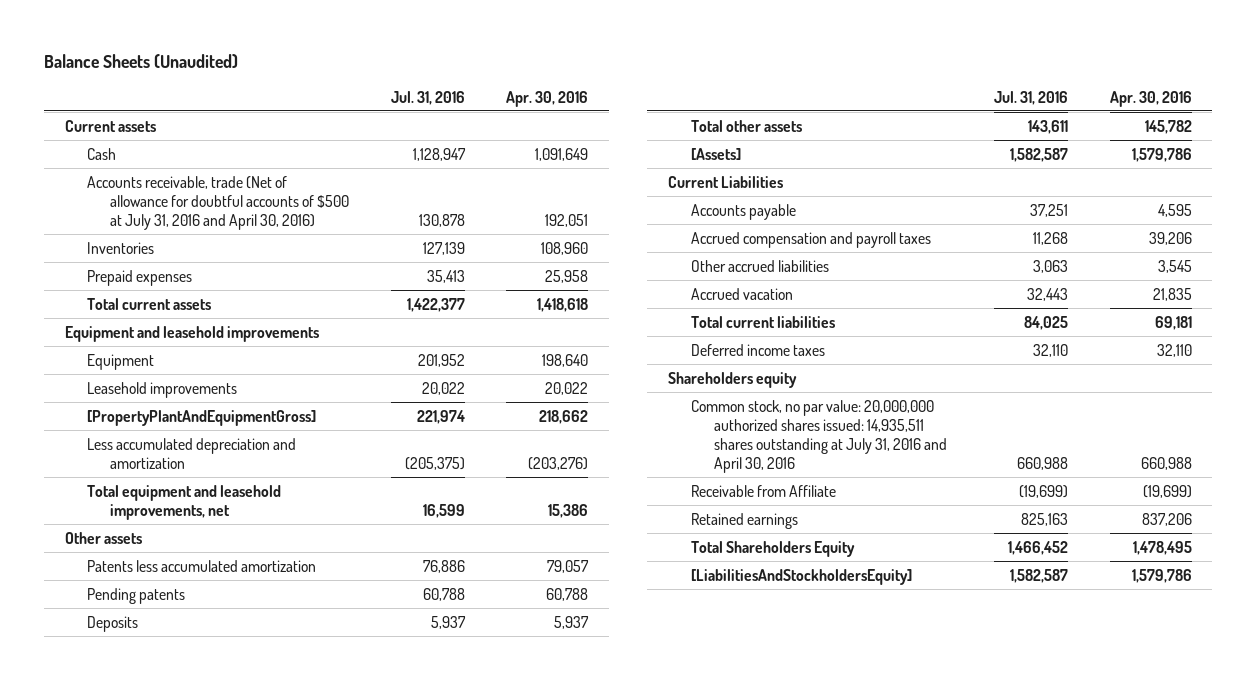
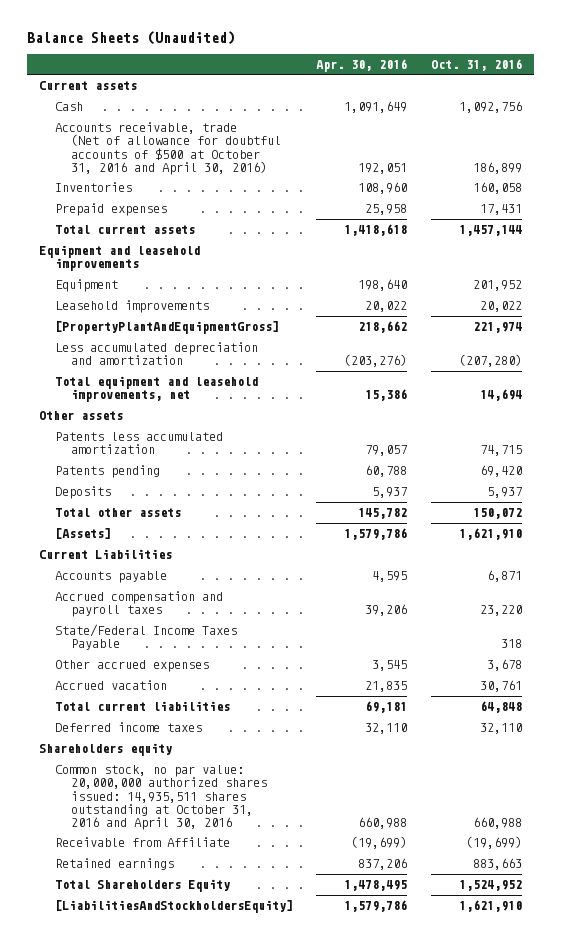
- | Jul. 31, 2016 | Apr. 30, 2016
+ | Apr. 30, 2016 | Oct. 31, 2016
- Accounts receivable, trade (Net of allowance for doubtful accounts of $500 at July 31, 2016 and April 30, 2016) | 130,878 | 192,051
+ Accounts receivable, trade (Net of allowance for doubtful accounts of $500 at October 31, 2016 and April 30, 2016) | 192,051 | 186,899
- Pending patents | 60,788 | 60,788
+ Patents pending | 60,788 | 69,420
- Other accrued liabilities | 3,063 | 3,545
+ State/Federal Income Taxes Payable | | 318
+ Other accrued expenses | 3,545 | 3,678
- Common stock, no par value: 20,000,000 authorized shares issued: 14,935,511 shares outstanding at July 31, 2016 and April 30, 2016 | 660,988 | 660,988
+ Common stock, no par value: 20,000,000 authorized shares issued: 14,935,511 shares outstanding at October 31, 2016 and April 30, 2016 | 660,988 | 660,988

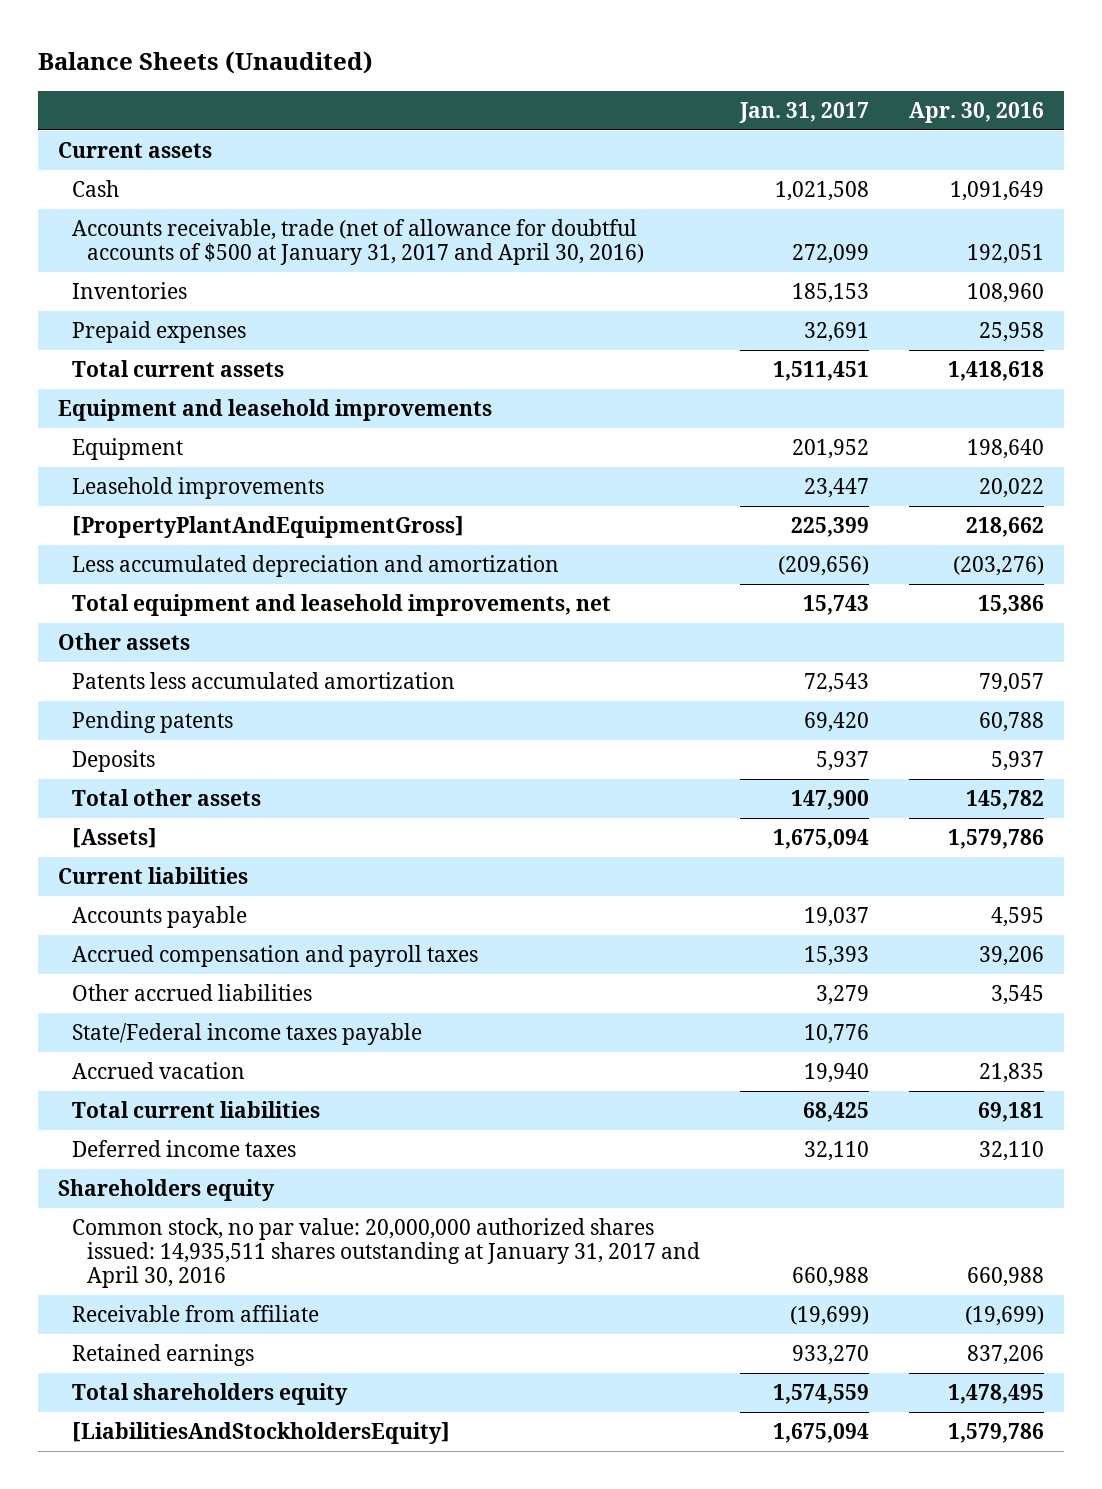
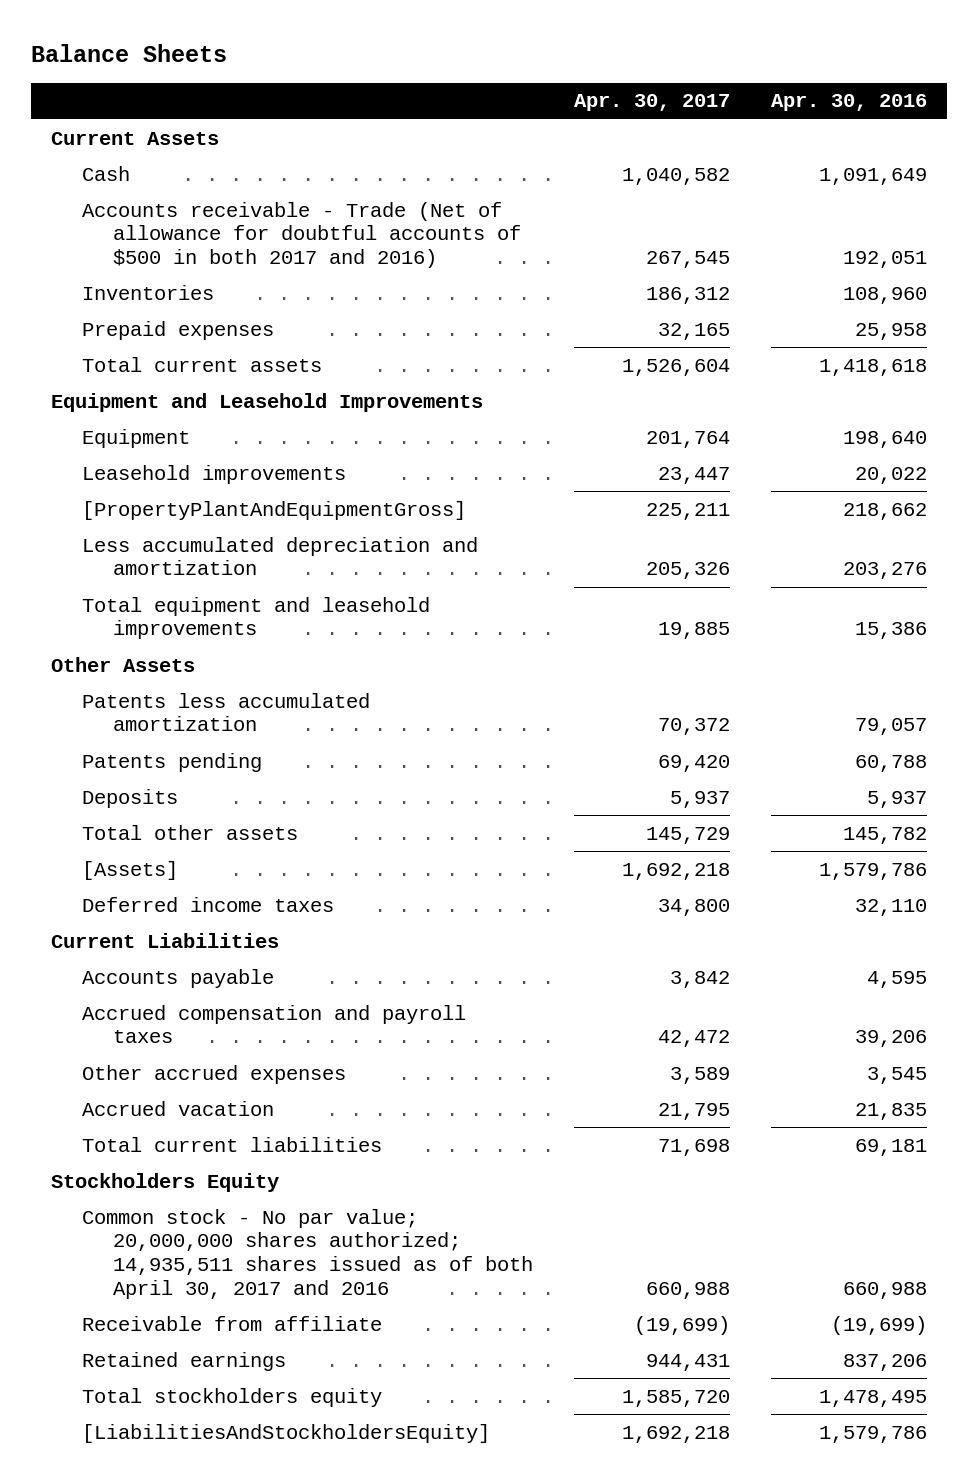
- Balance Sheets (Unaudited)
+ Balance Sheets
- | Jan. 31, 2017 | Apr. 30, 2016
+ | Apr. 30, 2017 | Apr. 30, 2016
- Current assets
+ Current Assets
- Accounts receivable, trade (net of allowance for doubtful accounts of $500 at January 31, 2017 and April 30, 2016) | 272,099 | 192,051
+ Accounts receivable - Trade (Net of allowance for doubtful accounts of $500 in both 2017 and 2016) | 267,545 | 192,051
- Equipment and leasehold improvements
+ Equipment and Leasehold Improvements
- Less accumulated depreciation and amortization | (209,656) | (203,276)
- Total equipment and leasehold improvements, net | 15,743 | 15,386
- Other assets
+ Less accumulated depreciation and amortization | 205,326 | 203,276
+ Total equipment and leasehold improvements | 19,885 | 15,386
+ Other Assets
- Pending patents | 69,420 | 60,788
+ Patents pending | 69,420 | 60,788
- Current liabilities
moved up: Deferred income taxes | 34,800 | 32,110
+ Current Liabilities
- Other accrued liabilities | 3,279 | 3,545
- State/Federal income taxes payable | 10,776 |
+ Other accrued expenses | 3,589 | 3,545
- Shareholders equity
- Common stock, no par value: 20,000,000 authorized shares issued: 14,935,511 shares outstanding at January 31, 2017 and April 30, 2016 | 660,988 | 660,988
+ Stockholders Equity
+ Common stock - No par value; 20,000,000 shares authorized; 14,935,511 shares issued as of both April 30, 2017 and 2016 | 660,988 | 660,988
- Total shareholders equity | 1,574,559 | 1,478,495
+ Total stockholders equity | 1,585,720 | 1,478,495

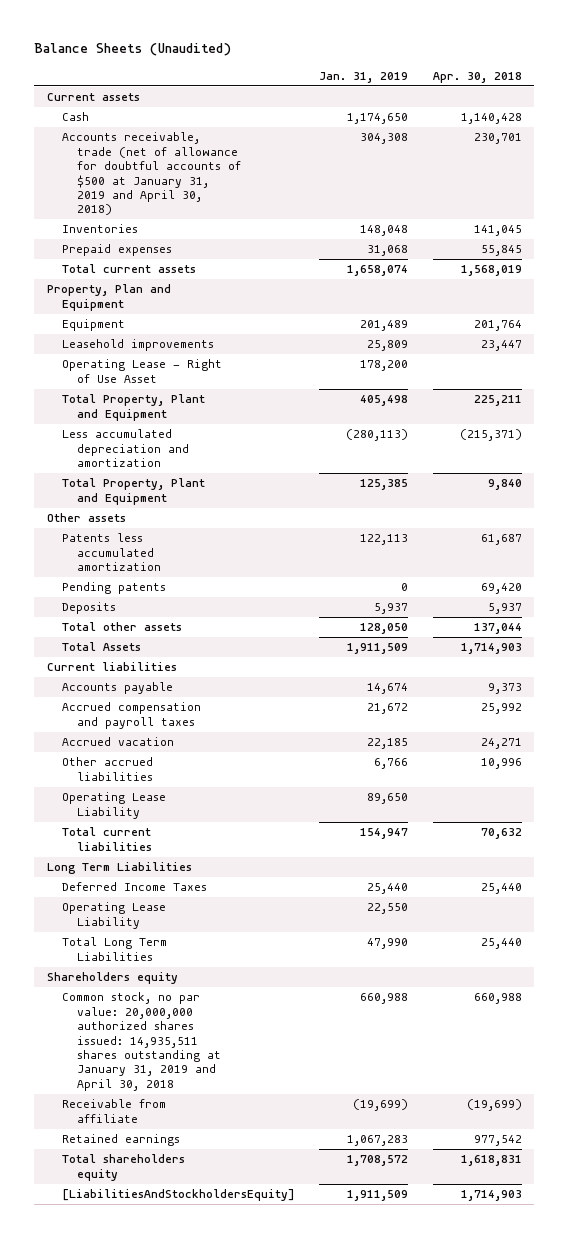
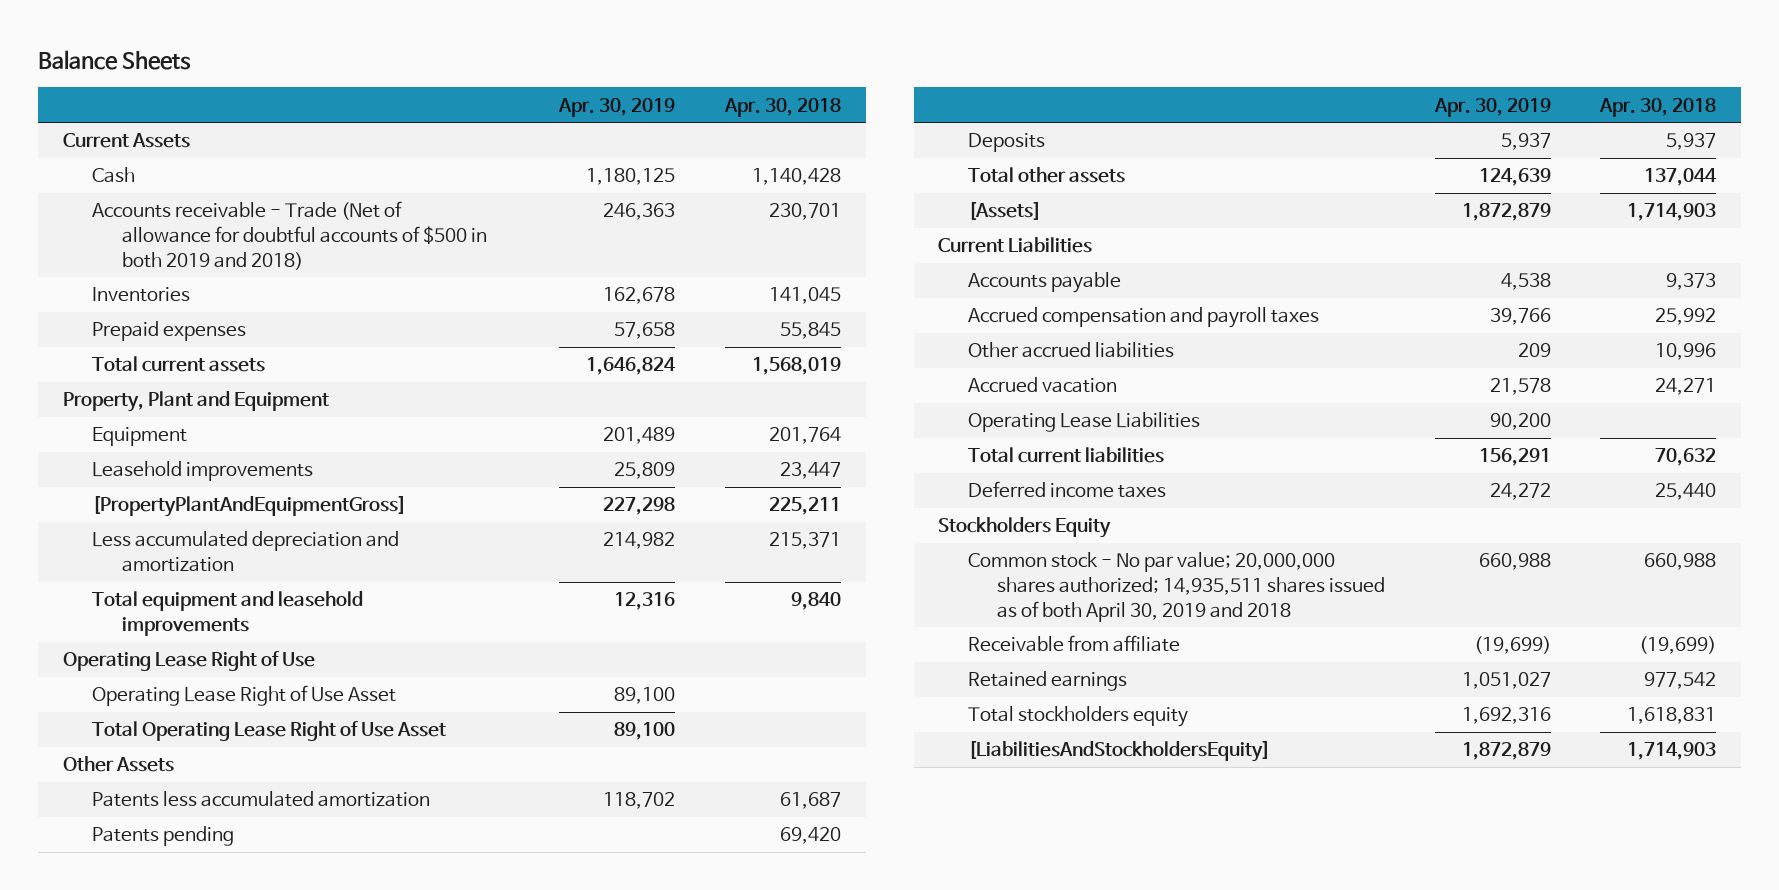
- Balance Sheets (Unaudited)
+ Balance Sheets
- | Jan. 31, 2019 | Apr. 30, 2018
+ | Apr. 30, 2019 | Apr. 30, 2018
- Current assets
+ Current Assets
- Accounts receivable, trade (net of allowance for doubtful accounts of $500 at January 31, 2019 and April 30, 2018) | 304,308 | 230,701
+ Accounts receivable - Trade (Net of allowance for doubtful accounts of $500 in both 2019 and 2018) | 246,363 | 230,701
- Property, Plan and Equipment
+ Property, Plant and Equipment
- Operating Lease - Right of Use Asset | 178,200 |
- Total Property, Plant and Equipment | 405,498 | 225,211
- Less accumulated depreciation and amortization | (280,113) | (215,371)
- Total Property, Plant and Equipment | 125,385 | 9,840
- Other assets
+ [PropertyPlantAndEquipmentGross] | 227,298 | 225,211
+ Less accumulated depreciation and amortization | 214,982 | 215,371
+ Total equipment and leasehold improvements | 12,316 | 9,840
+ Operating Lease Right of Use
+ Operating Lease Right of Use Asset | 89,100 |
+ Total Operating Lease Right of Use Asset | 89,100 |
+ Other Assets
- Pending patents | 0 | 69,420
+ Patents pending | | 69,420
- Total Assets | 1,911,509 | 1,714,903
- Current liabilities
+ [Assets] | 1,872,879 | 1,714,903
+ Current Liabilities
- Operating Lease Liability | 89,650 |
moved down: Accrued vacation | 21,578 | 24,271
+ Operating Lease Liabilities | 90,200 |
- Long Term Liabilities
- Deferred Income Taxes | 25,440 | 25,440
- Operating Lease Liability | 22,550 |
- Total Long Term Liabilities | 47,990 | 25,440
- Shareholders equity
- Common stock, no par value: 20,000,000 authorized shares issued: 14,935,511 shares outstanding at January 31, 2019 and April 30, 2018 | 660,988 | 660,988
+ Deferred income taxes | 24,272 | 25,440
+ Stockholders Equity
+ Common stock - No par value; 20,000,000 shares authorized; 14,935,511 shares issued as of both April 30, 2019 and 2018 | 660,988 | 660,988
- Total shareholders equity | 1,708,572 | 1,618,831
+ Total stockholders equity | 1,692,316 | 1,618,831

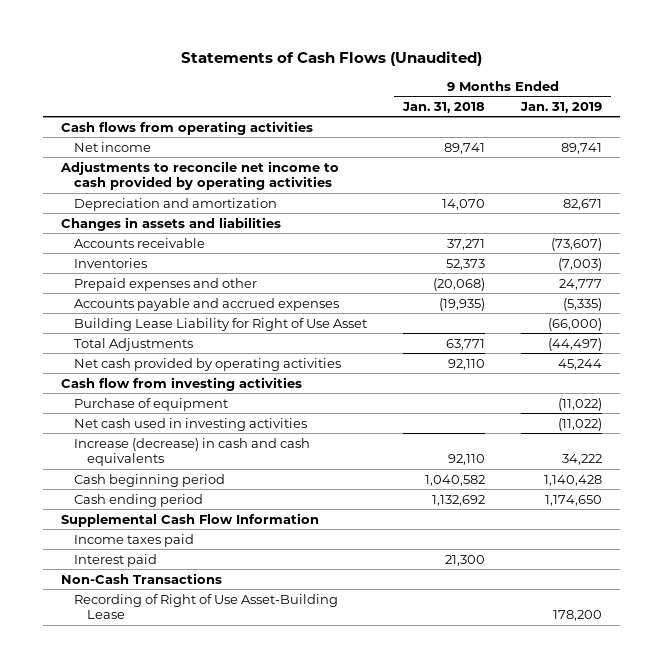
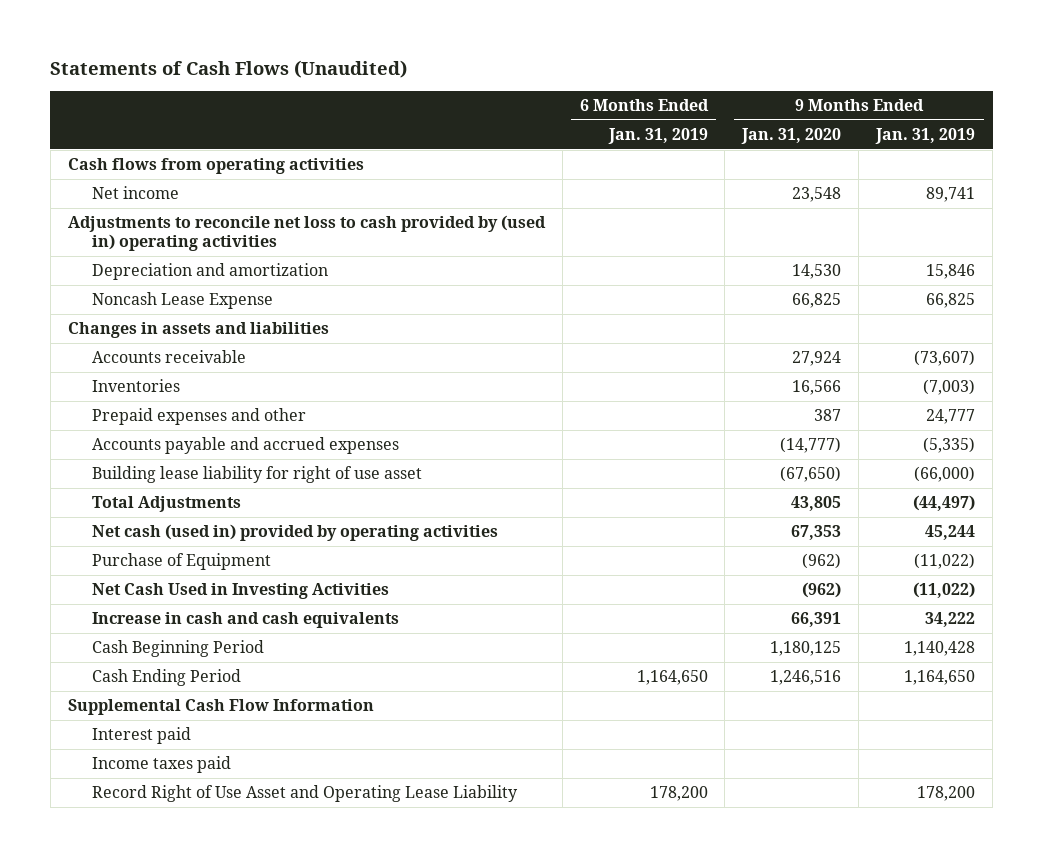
- | 9 Months Ended Jan. 31, 2018 | 9 Months Ended Jan. 31, 2019
+ | 6 Months Ended Jan. 31, 2019 | 9 Months Ended Jan. 31, 2020 | 9 Months Ended Jan. 31, 2019
- Adjustments to reconcile net income to cash provided by operating activities
- Depreciation and amortization | 14,070 | 82,671
+ Adjustments to reconcile net loss to cash provided by (used in) operating activities
+ Depreciation and amortization | | 14,530 | 15,846
+ Noncash Lease Expense | | 66,825 | 66,825
- Building Lease Liability for Right of Use Asset | | (66,000)
+ Building lease liability for right of use asset | | (67,650) | (66,000)
- Net cash provided by operating activities | 92,110 | 45,244
- Cash flow from investing activities
- Purchase of equipment | | (11,022)
- Net cash used in investing activities | | (11,022)
- Increase (decrease) in cash and cash equivalents | 92,110 | 34,222
- Cash beginning period | 1,040,582 | 1,140,428
- Cash ending period | 1,132,692 | 1,174,650
+ Net cash (used in) provided by operating activities | | 67,353 | 45,244
+ Purchase of Equipment | | (962) | (11,022)
+ Net Cash Used in Investing Activities | | (962) | (11,022)
+ Increase in cash and cash equivalents | | 66,391 | 34,222
+ Cash Beginning Period | | 1,180,125 | 1,140,428
+ Cash Ending Period | 1,164,650 | 1,246,516 | 1,164,650
- Non-Cash Transactions
- Recording of Right of Use Asset-Building Lease | | 178,200
moved down: Income taxes paid
+ Record Right of Use Asset and Operating Lease Liability | 178,200 | | 178,200

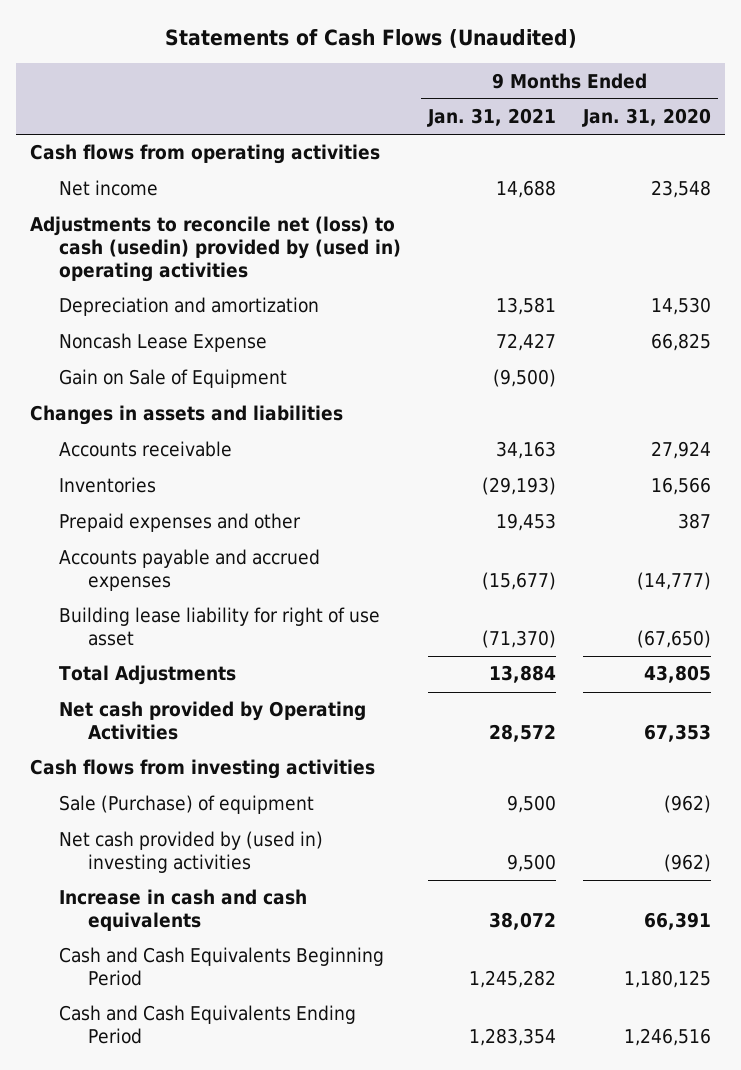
- | 6 Months Ended Jan. 31, 2019 | 9 Months Ended Jan. 31, 2020 | 9 Months Ended Jan. 31, 2019
+ | 9 Months Ended Jan. 31, 2021 | 9 Months Ended Jan. 31, 2020
- Adjustments to reconcile net loss to cash provided by (used in) operating activities
+ Adjustments to reconcile net (loss) to cash (usedin) provided by (used in) operating activities
+ Gain on Sale of Equipment | (9,500) |
- Net cash (used in) provided by operating activities | | 67,353 | 45,244
- Purchase of Equipment | | (962) | (11,022)
- Net Cash Used in Investing Activities | | (962) | (11,022)
+ Net cash provided by Operating Activities | 28,572 | 67,353
+ Cash flows from investing activities
+ Sale (Purchase) of equipment | 9,500 | (962)
+ Net cash provided by (used in) investing activities | 9,500 | (962)
- Cash Beginning Period | | 1,180,125 | 1,140,428
- Cash Ending Period | 1,164,650 | 1,246,516 | 1,164,650
- Supplemental Cash Flow Information
- Interest paid
- Income taxes paid
- Record Right of Use Asset and Operating Lease Liability | 178,200 | | 178,200
+ Cash and Cash Equivalents Beginning Period | 1,245,282 | 1,180,125
+ Cash and Cash Equivalents Ending Period | 1,283,354 | 1,246,516

